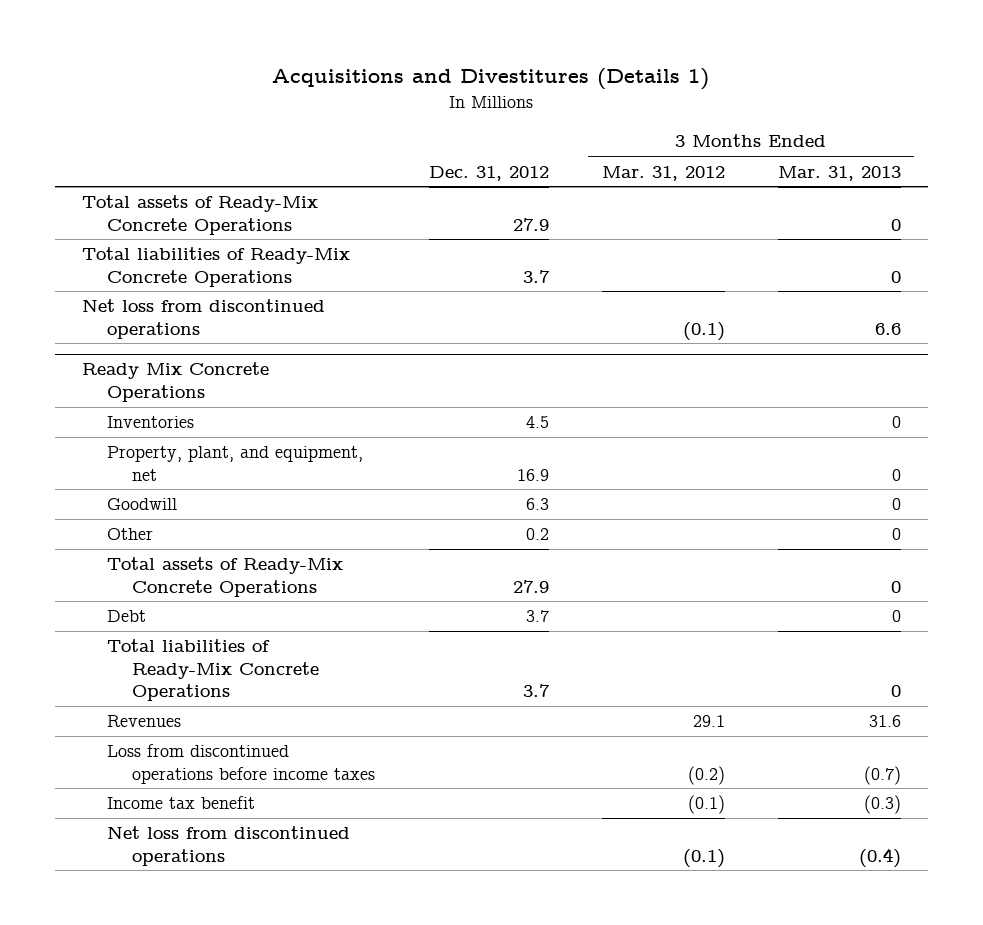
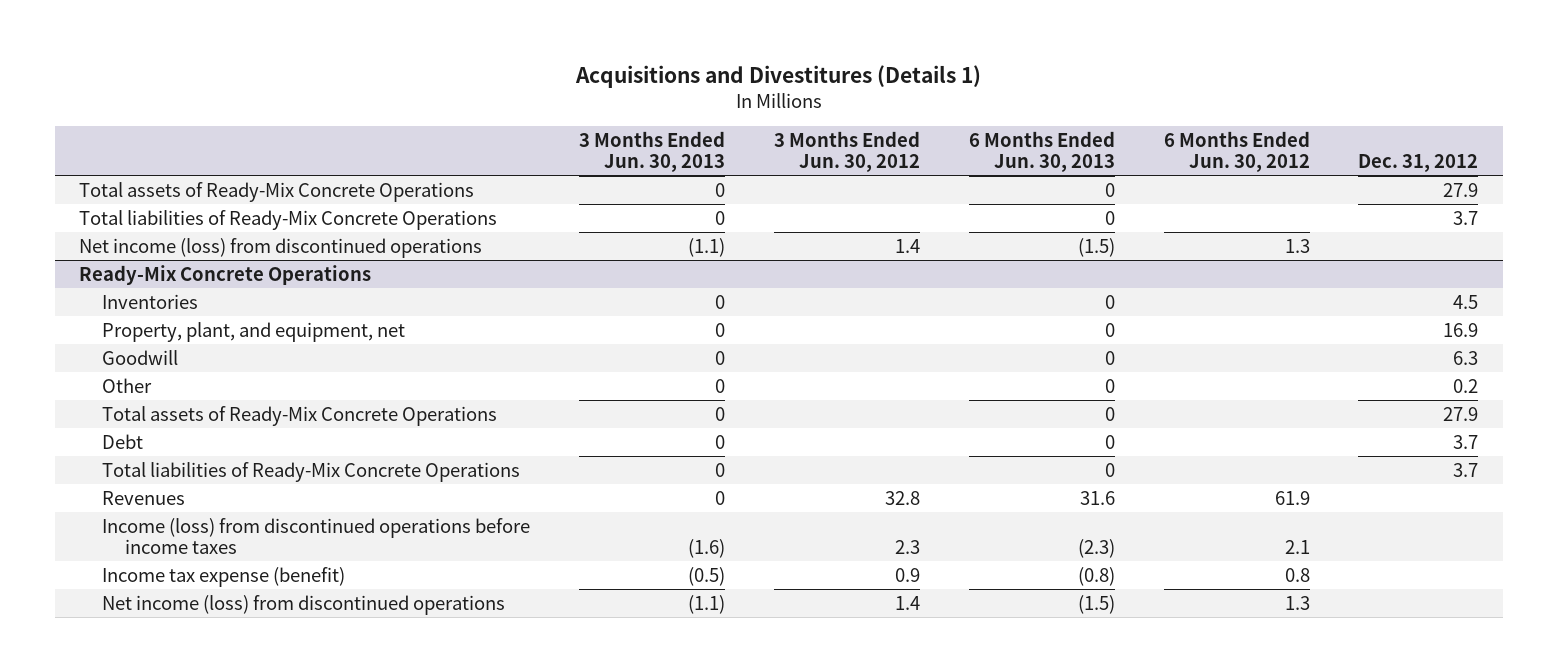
- | Dec. 31, 2012 | 3 Months Ended Mar. 31, 2012 | 3 Months Ended Mar. 31, 2013
+ | 3 Months Ended Jun. 30, 2013 | 3 Months Ended Jun. 30, 2012 | 6 Months Ended Jun. 30, 2013 | 6 Months Ended Jun. 30, 2012 | Dec. 31, 2012
- Net loss from discontinued operations | | (0.1) | 6.6
- Ready Mix Concrete Operations
+ Net income (loss) from discontinued operations | (1.1) | 1.4 | (1.5) | 1.3 |
+ Ready-Mix Concrete Operations
- Loss from discontinued operations before income taxes | | (0.2) | (0.7)
- Income tax benefit | | (0.1) | (0.3)
- Net loss from discontinued operations | | (0.1) | (0.4)
+ Income (loss) from discontinued operations before income taxes | (1.6) | 2.3 | (2.3) | 2.1 |
+ Income tax expense (benefit) | (0.5) | 0.9 | (0.8) | 0.8 |
+ Net income (loss) from discontinued operations | (1.1) | 1.4 | (1.5) | 1.3 |

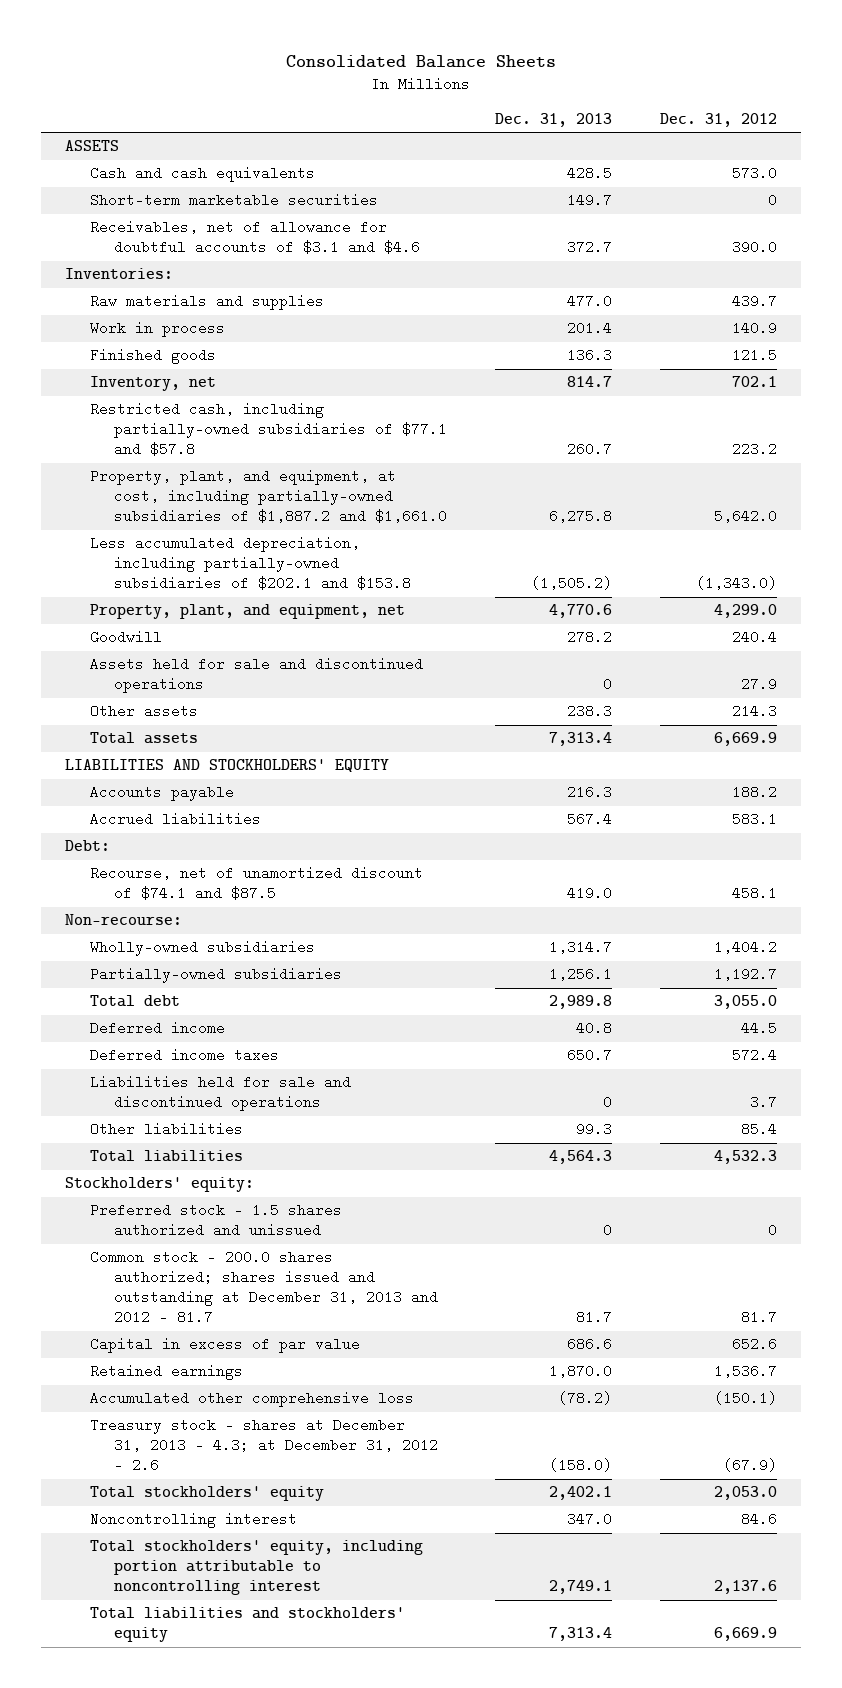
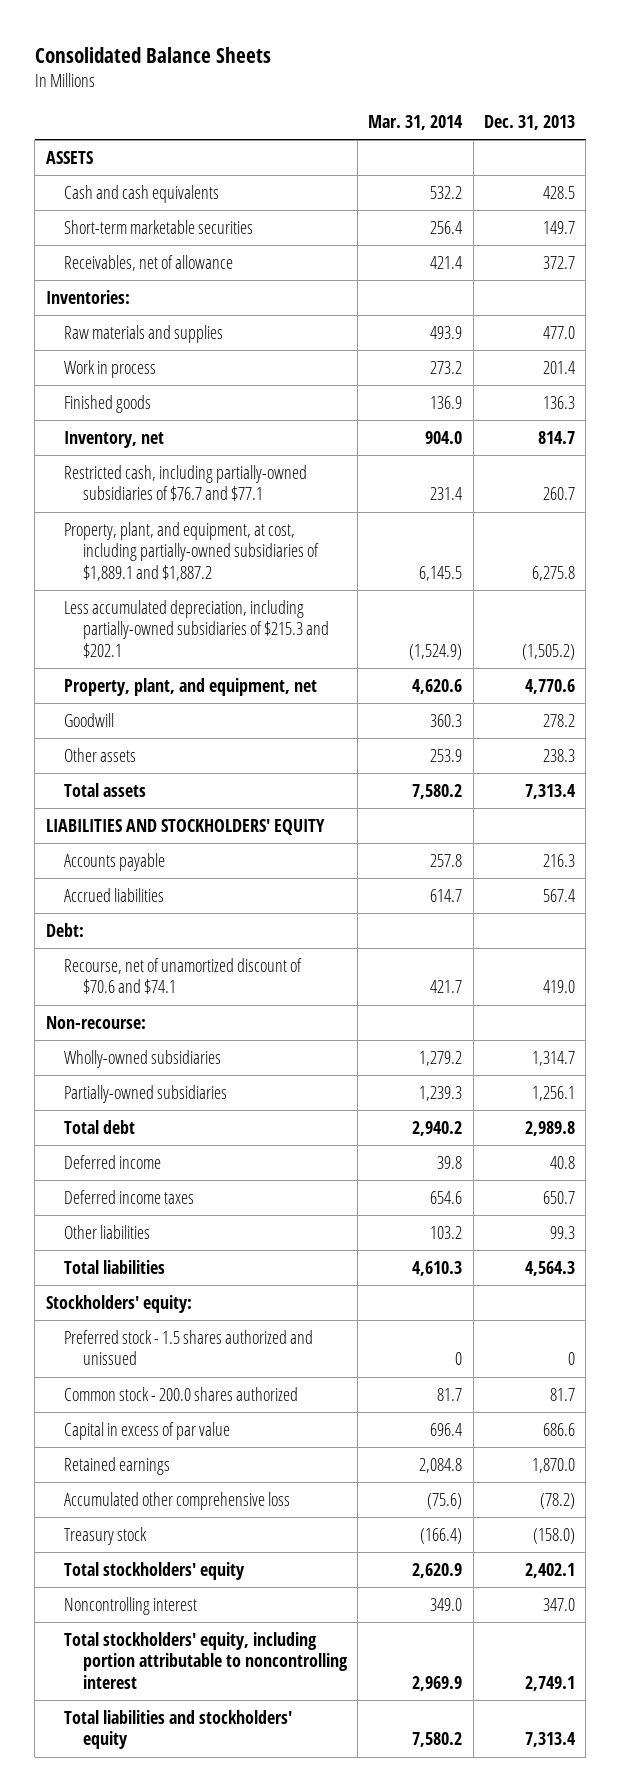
- | Dec. 31, 2013 | Dec. 31, 2012
+ | Mar. 31, 2014 | Dec. 31, 2013
- Receivables, net of allowance for doubtful accounts of $3.1 and $4.6 | 372.7 | 390.0
+ Receivables, net of allowance | 421.4 | 372.7
- Restricted cash, including partially-owned subsidiaries of $77.1 and $57.8 | 260.7 | 223.2
- Property, plant, and equipment, at cost, including partially-owned subsidiaries of $1,887.2 and $1,661.0 | 6,275.8 | 5,642.0
- Less accumulated depreciation, including partially-owned subsidiaries of $202.1 and $153.8 | (1,505.2) | (1,343.0)
+ Restricted cash, including partially-owned subsidiaries of $76.7 and $77.1 | 231.4 | 260.7
+ Property, plant, and equipment, at cost, including partially-owned subsidiaries of $1,889.1 and $1,887.2 | 6,145.5 | 6,275.8
+ Less accumulated depreciation, including partially-owned subsidiaries of $215.3 and $202.1 | (1,524.9) | (1,505.2)
- Assets held for sale and discontinued operations | 0 | 27.9
- Recourse, net of unamortized discount of $74.1 and $87.5 | 419.0 | 458.1
+ Recourse, net of unamortized discount of $70.6 and $74.1 | 421.7 | 419.0
- Liabilities held for sale and discontinued operations | 0 | 3.7
- Common stock - 200.0 shares authorized; shares issued and outstanding at December 31, 2013 and 2012 - 81.7 | 81.7 | 81.7
+ Common stock - 200.0 shares authorized | 81.7 | 81.7
- Treasury stock - shares at December 31, 2013 - 4.3; at December 31, 2012 - 2.6 | (158.0) | (67.9)
+ Treasury stock | (166.4) | (158.0)

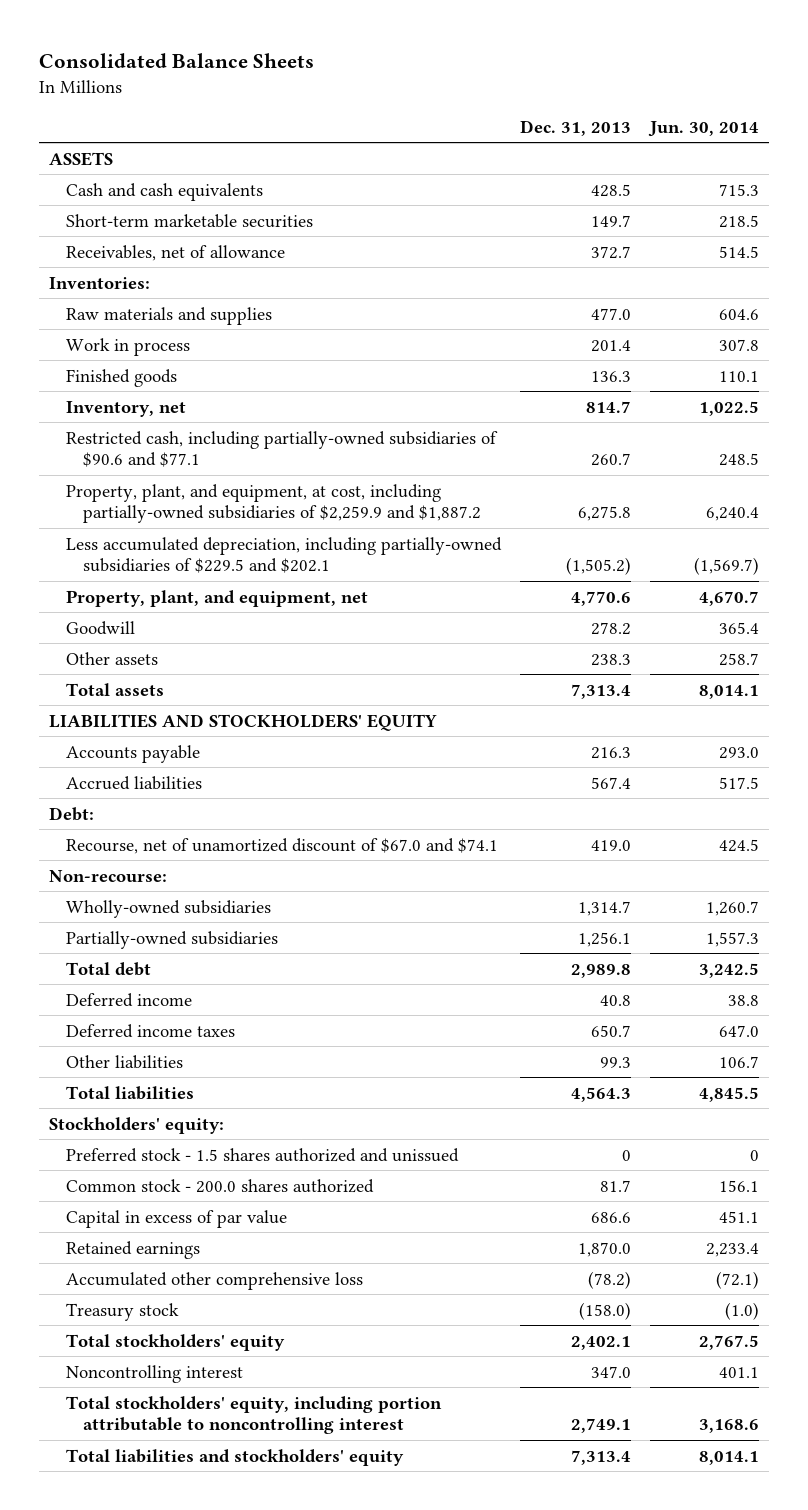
- | Mar. 31, 2014 | Dec. 31, 2013
+ | Dec. 31, 2013 | Jun. 30, 2014
- Restricted cash, including partially-owned subsidiaries of $76.7 and $77.1 | 231.4 | 260.7
- Property, plant, and equipment, at cost, including partially-owned subsidiaries of $1,889.1 and $1,887.2 | 6,145.5 | 6,275.8
- Less accumulated depreciation, including partially-owned subsidiaries of $215.3 and $202.1 | (1,524.9) | (1,505.2)
+ Restricted cash, including partially-owned subsidiaries of $90.6 and $77.1 | 260.7 | 248.5
+ Property, plant, and equipment, at cost, including partially-owned subsidiaries of $2,259.9 and $1,887.2 | 6,275.8 | 6,240.4
+ Less accumulated depreciation, including partially-owned subsidiaries of $229.5 and $202.1 | (1,505.2) | (1,569.7)
- Recourse, net of unamortized discount of $70.6 and $74.1 | 421.7 | 419.0
+ Recourse, net of unamortized discount of $67.0 and $74.1 | 419.0 | 424.5

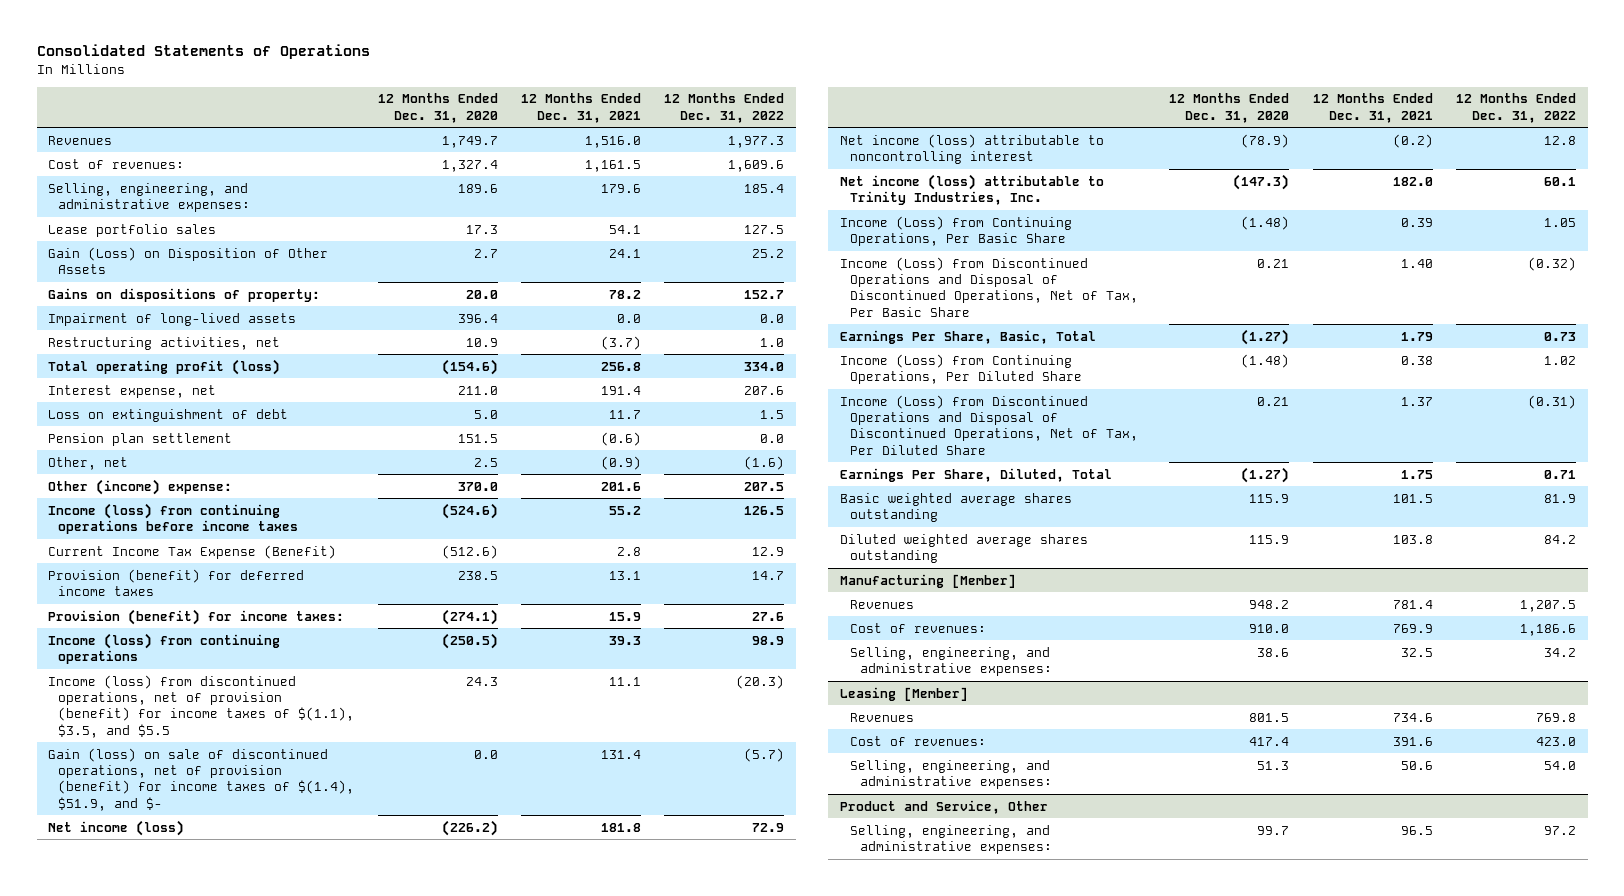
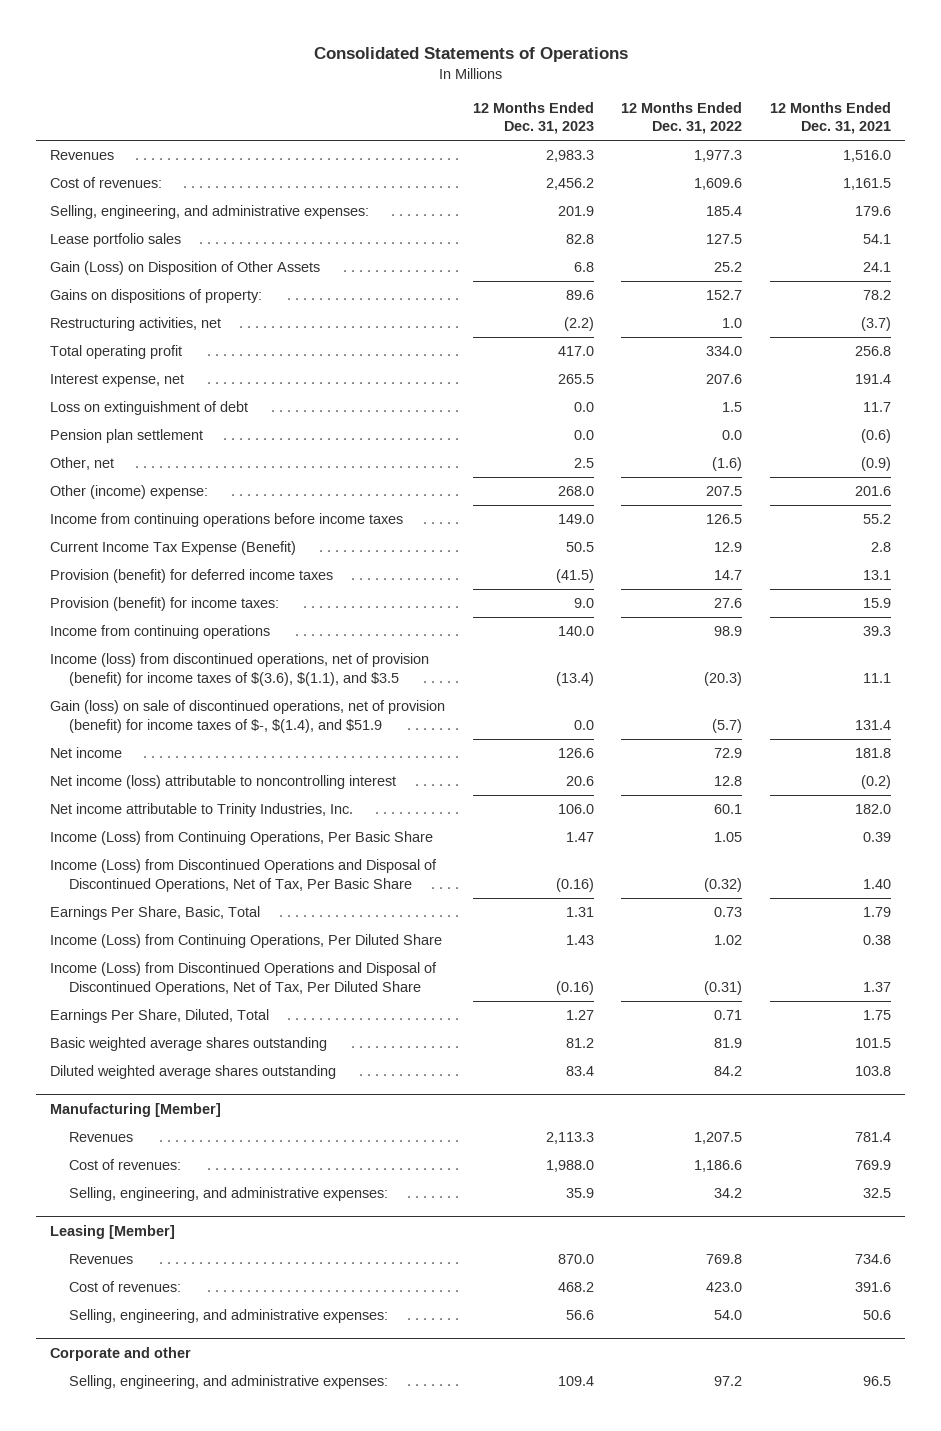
- | 12 Months Ended Dec. 31, 2020 | 12 Months Ended Dec. 31, 2021 | 12 Months Ended Dec. 31, 2022
+ | 12 Months Ended Dec. 31, 2023 | 12 Months Ended Dec. 31, 2022 | 12 Months Ended Dec. 31, 2021
- Impairment of long-lived assets | 396.4 | 0.0 | 0.0
- Total operating profit (loss) | (154.6) | 256.8 | 334.0
+ Total operating profit | 417.0 | 334.0 | 256.8
- Income (loss) from continuing operations before income taxes | (524.6) | 55.2 | 126.5
+ Income from continuing operations before income taxes | 149.0 | 126.5 | 55.2
- Income (loss) from continuing operations | (250.5) | 39.3 | 98.9
- Income (loss) from discontinued operations, net of provision (benefit) for income taxes of $(1.1), $3.5, and $5.5 | 24.3 | 11.1 | (20.3)
- Gain (loss) on sale of discontinued operations, net of provision (benefit) for income taxes of $(1.4), $51.9, and $- | 0.0 | 131.4 | (5.7)
- Net income (loss) | (226.2) | 181.8 | 72.9
+ Income from continuing operations | 140.0 | 98.9 | 39.3
+ Income (loss) from discontinued operations, net of provision (benefit) for income taxes of $(3.6), $(1.1), and $3.5 | (13.4) | (20.3) | 11.1
+ Gain (loss) on sale of discontinued operations, net of provision (benefit) for income taxes of $-, $(1.4), and $51.9 | 0.0 | (5.7) | 131.4
+ Net income | 126.6 | 72.9 | 181.8
- Net income (loss) attributable to Trinity Industries, Inc. | (147.3) | 182.0 | 60.1
+ Net income attributable to Trinity Industries, Inc. | 106.0 | 60.1 | 182.0
- Product and Service, Other
+ Corporate and other

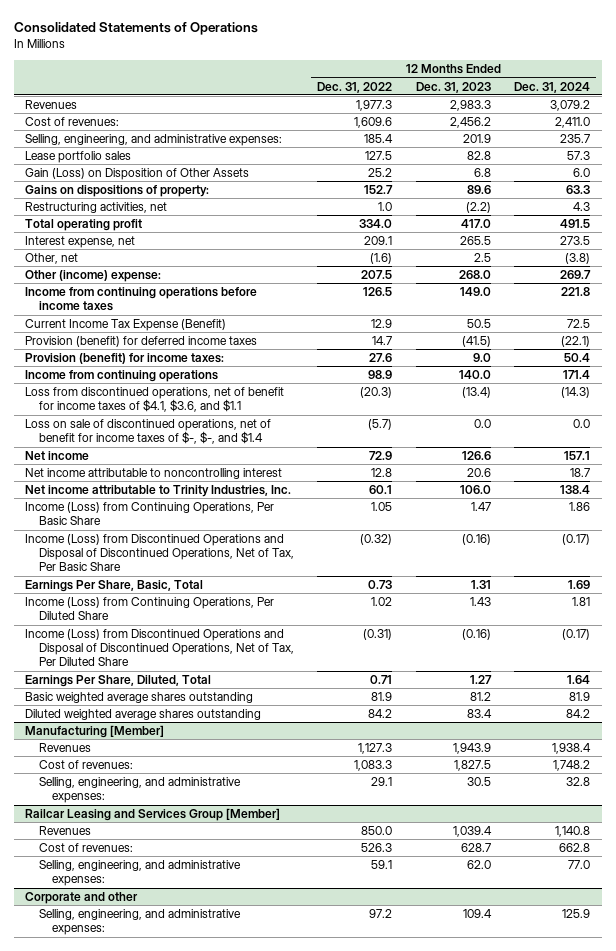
- | 12 Months Ended Dec. 31, 2023 | 12 Months Ended Dec. 31, 2022 | 12 Months Ended Dec. 31, 2021
+ | 12 Months Ended Dec. 31, 2022 | 12 Months Ended Dec. 31, 2023 | 12 Months Ended Dec. 31, 2024
- Interest expense, net | 265.5 | 207.6 | 191.4
- Loss on extinguishment of debt | 0.0 | 1.5 | 11.7
- Pension plan settlement | 0.0 | 0.0 | (0.6)
+ Interest expense, net | 209.1 | 265.5 | 273.5
- Income (loss) from discontinued operations, net of provision (benefit) for income taxes of $(3.6), $(1.1), and $3.5 | (13.4) | (20.3) | 11.1
- Gain (loss) on sale of discontinued operations, net of provision (benefit) for income taxes of $-, $(1.4), and $51.9 | 0.0 | (5.7) | 131.4
+ Loss from discontinued operations, net of benefit for income taxes of $4.1, $3.6, and $1.1 | (20.3) | (13.4) | (14.3)
+ Loss on sale of discontinued operations, net of benefit for income taxes of $-, $-, and $1.4 | (5.7) | 0.0 | 0.0
- Net income (loss) attributable to noncontrolling interest | 20.6 | 12.8 | (0.2)
+ Net income attributable to noncontrolling interest | 12.8 | 20.6 | 18.7
@ Manufacturing [Member]
- Revenues | 2,113.3 | 1,207.5 | 781.4
- Cost of revenues: | 1,988.0 | 1,186.6 | 769.9
- Selling, engineering, and administrative expenses: | 35.9 | 34.2 | 32.5
- Leasing [Member]
- Revenues | 870.0 | 769.8 | 734.6
- Cost of revenues: | 468.2 | 423.0 | 391.6
- Selling, engineering, and administrative expenses: | 56.6 | 54.0 | 50.6
@ Manufacturing [Member]
+ Revenues | 1,127.3 | 1,943.9 | 1,938.4
+ Cost of revenues: | 1,083.3 | 1,827.5 | 1,748.2
+ Selling, engineering, and administrative expenses: | 29.1 | 30.5 | 32.8
+ Railcar Leasing and Services Group [Member]
+ Revenues | 850.0 | 1,039.4 | 1,140.8
+ Cost of revenues: | 526.3 | 628.7 | 662.8
+ Selling, engineering, and administrative expenses: | 59.1 | 62.0 | 77.0

